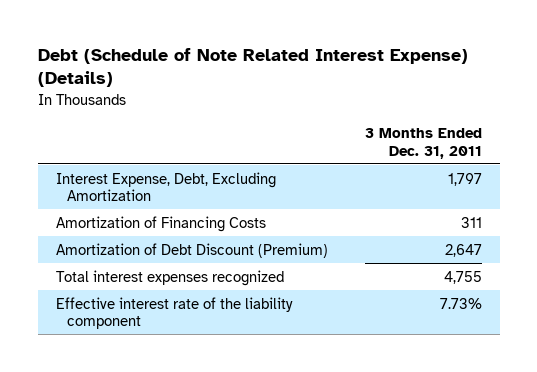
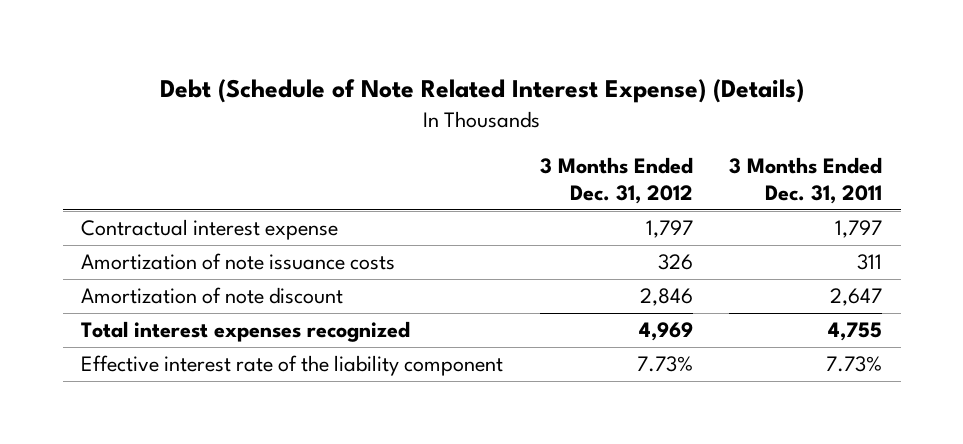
- | 3 Months Ended Dec. 31, 2011
+ | 3 Months Ended Dec. 31, 2012 | 3 Months Ended Dec. 31, 2011
- Interest Expense, Debt, Excluding Amortization | 1,797
- Amortization of Financing Costs | 311
- Amortization of Debt Discount (Premium) | 2,647
+ Contractual interest expense | 1,797 | 1,797
+ Amortization of note issuance costs | 326 | 311
+ Amortization of note discount | 2,846 | 2,647

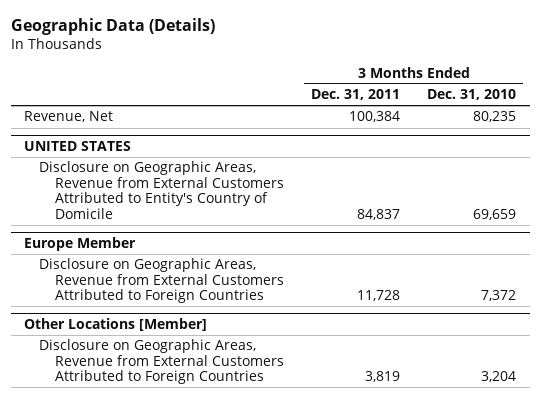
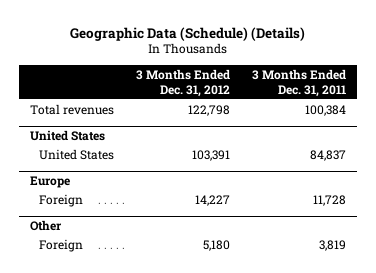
- Geographic Data (Details)
+ Geographic Data (Schedule) (Details)
- | 3 Months Ended Dec. 31, 2011 | 3 Months Ended Dec. 31, 2010
+ | 3 Months Ended Dec. 31, 2012 | 3 Months Ended Dec. 31, 2011
- Revenue, Net | 100,384 | 80,235
- UNITED STATES
- Disclosure on Geographic Areas, Revenue from External Customers Attributed to Entity's Country of Domicile | 84,837 | 69,659
- Europe Member
- Disclosure on Geographic Areas, Revenue from External Customers Attributed to Foreign Countries | 11,728 | 7,372
- Other Locations [Member]
- Disclosure on Geographic Areas, Revenue from External Customers Attributed to Foreign Countries | 3,819 | 3,204
+ Total revenues | 122,798 | 100,384
+ United States
+ United States | 103,391 | 84,837
+ Europe
+ Foreign | 14,227 | 11,728
+ Other
+ Foreign | 5,180 | 3,819

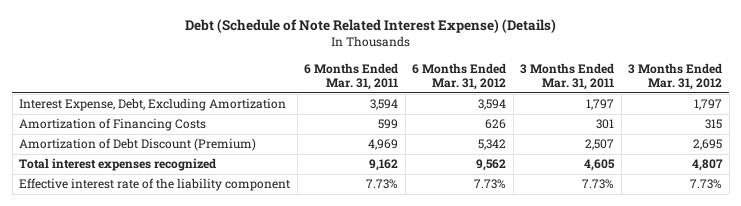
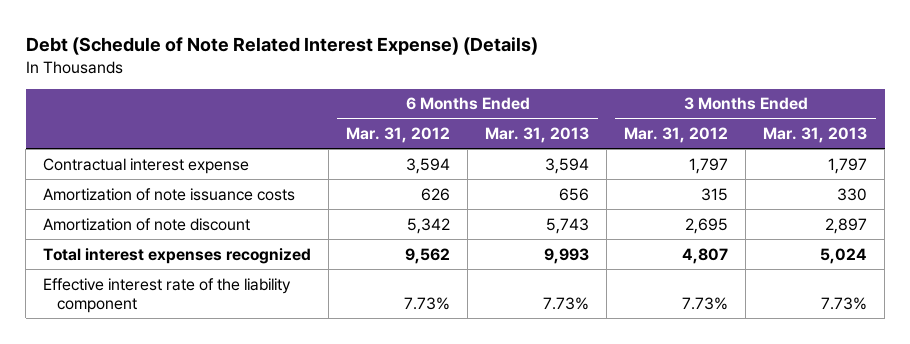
- | 6 Months Ended Mar. 31, 2011 | 6 Months Ended Mar. 31, 2012 | 3 Months Ended Mar. 31, 2011 | 3 Months Ended Mar. 31, 2012
+ | 6 Months Ended Mar. 31, 2012 | 6 Months Ended Mar. 31, 2013 | 3 Months Ended Mar. 31, 2012 | 3 Months Ended Mar. 31, 2013
- Interest Expense, Debt, Excluding Amortization | 3,594 | 3,594 | 1,797 | 1,797
- Amortization of Financing Costs | 599 | 626 | 301 | 315
- Amortization of Debt Discount (Premium) | 4,969 | 5,342 | 2,507 | 2,695
+ Contractual interest expense | 3,594 | 3,594 | 1,797 | 1,797
+ Amortization of note issuance costs | 626 | 656 | 315 | 330
+ Amortization of note discount | 5,342 | 5,743 | 2,695 | 2,897

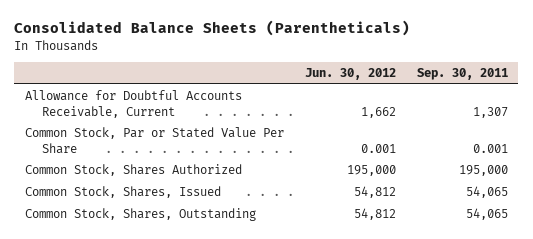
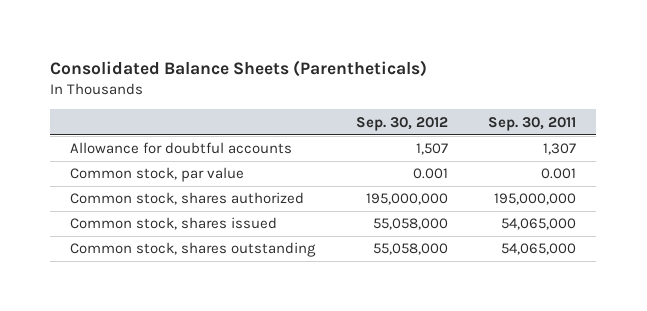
- | Jun. 30, 2012 | Sep. 30, 2011
+ | Sep. 30, 2012 | Sep. 30, 2011
- Allowance for Doubtful Accounts Receivable, Current | 1,662 | 1,307
- Common Stock, Par or Stated Value Per Share | 0.001 | 0.001
- Common Stock, Shares Authorized | 195,000 | 195,000
- Common Stock, Shares, Issued | 54,812 | 54,065
- Common Stock, Shares, Outstanding | 54,812 | 54,065
+ Allowance for doubtful accounts | 1,507 | 1,307
+ Common stock, par value | 0.001 | 0.001
+ Common stock, shares authorized | 195,000,000 | 195,000,000
+ Common stock, shares issued | 55,058,000 | 54,065,000
+ Common stock, shares outstanding | 55,058,000 | 54,065,000

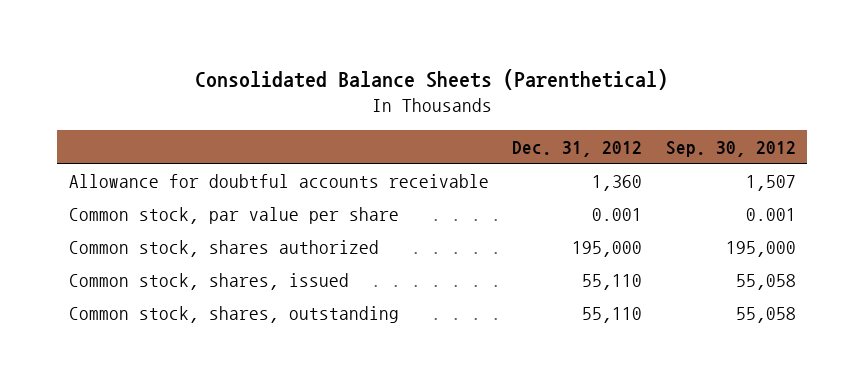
- Consolidated Balance Sheets (Parentheticals)
+ Consolidated Balance Sheets (Parenthetical)
- | Sep. 30, 2012 | Sep. 30, 2011
+ | Dec. 31, 2012 | Sep. 30, 2012
- Allowance for doubtful accounts | 1,507 | 1,307
- Common stock, par value | 0.001 | 0.001
- Common stock, shares authorized | 195,000,000 | 195,000,000
- Common stock, shares issued | 55,058,000 | 54,065,000
- Common stock, shares outstanding | 55,058,000 | 54,065,000
+ Allowance for doubtful accounts receivable | 1,360 | 1,507
+ Common stock, par value per share | 0.001 | 0.001
+ Common stock, shares authorized | 195,000 | 195,000
+ Common stock, shares, issued | 55,110 | 55,058
+ Common stock, shares, outstanding | 55,110 | 55,058

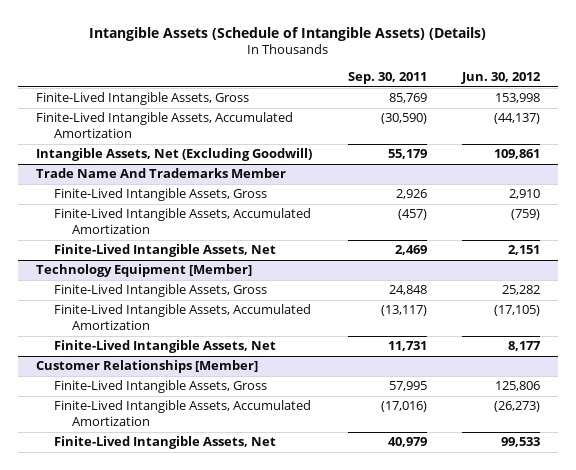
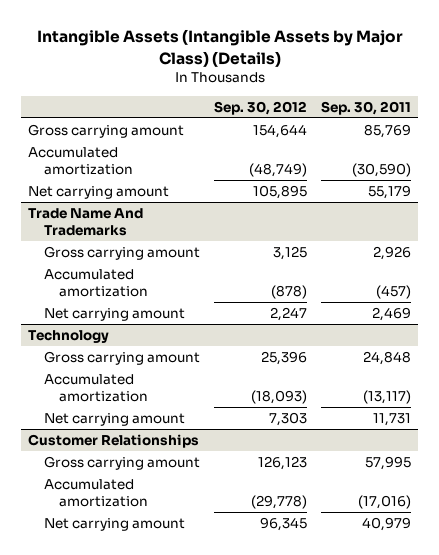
- Intangible Assets (Schedule of Intangible Assets) (Details)
+ Intangible Assets (Intangible Assets by Major Class) (Details)
- | Sep. 30, 2011 | Jun. 30, 2012
+ | Sep. 30, 2012 | Sep. 30, 2011
- Finite-Lived Intangible Assets, Gross | 85,769 | 153,998
- Finite-Lived Intangible Assets, Accumulated Amortization | (30,590) | (44,137)
- Intangible Assets, Net (Excluding Goodwill) | 55,179 | 109,861
- Trade Name And Trademarks Member
- Finite-Lived Intangible Assets, Gross | 2,926 | 2,910
- Finite-Lived Intangible Assets, Accumulated Amortization | (457) | (759)
- Finite-Lived Intangible Assets, Net | 2,469 | 2,151
- Technology Equipment [Member]
- Finite-Lived Intangible Assets, Gross | 24,848 | 25,282
- Finite-Lived Intangible Assets, Accumulated Amortization | (13,117) | (17,105)
- Finite-Lived Intangible Assets, Net | 11,731 | 8,177
- Customer Relationships [Member]
- Finite-Lived Intangible Assets, Gross | 57,995 | 125,806
- Finite-Lived Intangible Assets, Accumulated Amortization | (17,016) | (26,273)
- Finite-Lived Intangible Assets, Net | 40,979 | 99,533
+ Gross carrying amount | 154,644 | 85,769
+ Accumulated amortization | (48,749) | (30,590)
+ Net carrying amount | 105,895 | 55,179
+ Trade Name And Trademarks
+ Gross carrying amount | 3,125 | 2,926
+ Accumulated amortization | (878) | (457)
+ Net carrying amount | 2,247 | 2,469
+ Technology
+ Gross carrying amount | 25,396 | 24,848
+ Accumulated amortization | (18,093) | (13,117)
+ Net carrying amount | 7,303 | 11,731
+ Customer Relationships
+ Gross carrying amount | 126,123 | 57,995
+ Accumulated amortization | (29,778) | (17,016)
+ Net carrying amount | 96,345 | 40,979

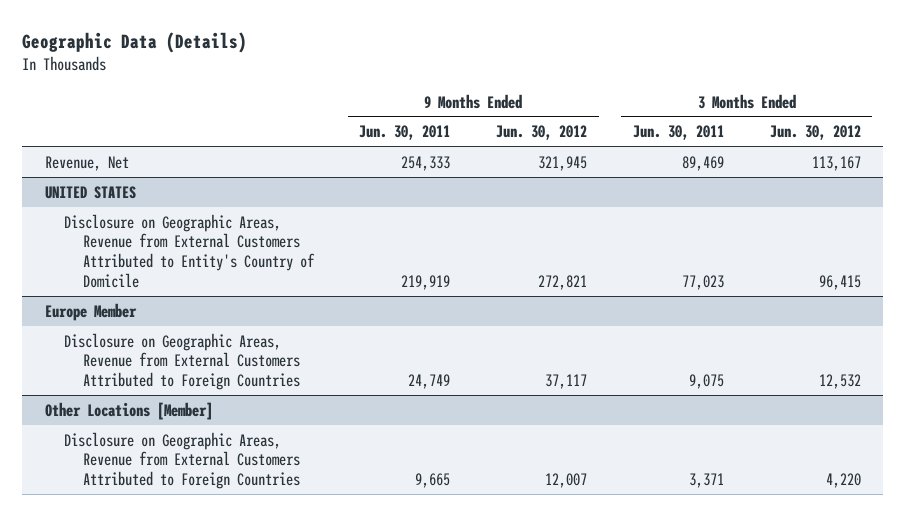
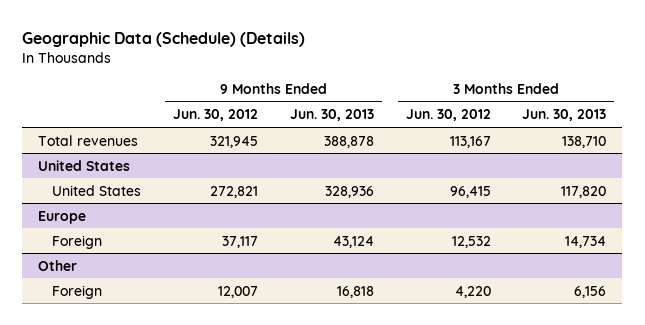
- Geographic Data (Details)
+ Geographic Data (Schedule) (Details)
- | 9 Months Ended Jun. 30, 2011 | 9 Months Ended Jun. 30, 2012 | 3 Months Ended Jun. 30, 2011 | 3 Months Ended Jun. 30, 2012
+ | 9 Months Ended Jun. 30, 2012 | 9 Months Ended Jun. 30, 2013 | 3 Months Ended Jun. 30, 2012 | 3 Months Ended Jun. 30, 2013
- Revenue, Net | 254,333 | 321,945 | 89,469 | 113,167
- UNITED STATES
- Disclosure on Geographic Areas, Revenue from External Customers Attributed to Entity's Country of Domicile | 219,919 | 272,821 | 77,023 | 96,415
- Europe Member
- Disclosure on Geographic Areas, Revenue from External Customers Attributed to Foreign Countries | 24,749 | 37,117 | 9,075 | 12,532
- Other Locations [Member]
- Disclosure on Geographic Areas, Revenue from External Customers Attributed to Foreign Countries | 9,665 | 12,007 | 3,371 | 4,220
+ Total revenues | 321,945 | 388,878 | 113,167 | 138,710
+ United States
+ United States | 272,821 | 328,936 | 96,415 | 117,820
+ Europe
+ Foreign | 37,117 | 43,124 | 12,532 | 14,734
+ Other
+ Foreign | 12,007 | 16,818 | 4,220 | 6,156

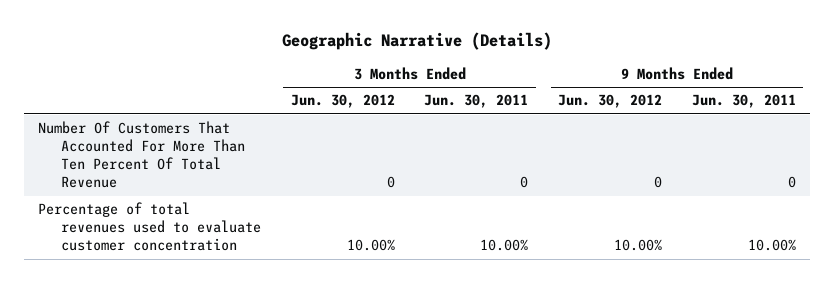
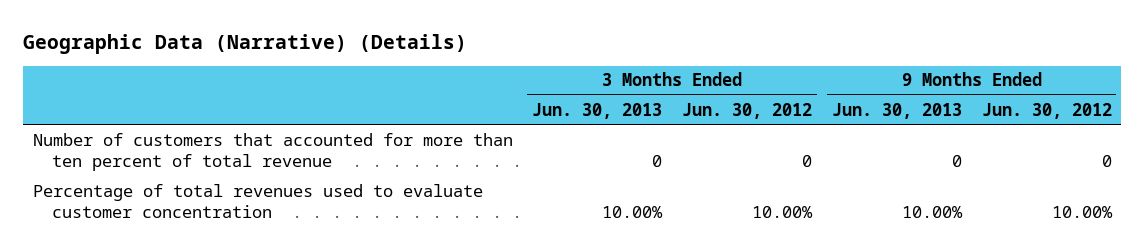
- Geographic Narrative (Details)
+ Geographic Data (Narrative) (Details)
- | 3 Months Ended Jun. 30, 2012 | 3 Months Ended Jun. 30, 2011 | 9 Months Ended Jun. 30, 2012 | 9 Months Ended Jun. 30, 2011
+ | 3 Months Ended Jun. 30, 2013 | 3 Months Ended Jun. 30, 2012 | 9 Months Ended Jun. 30, 2013 | 9 Months Ended Jun. 30, 2012
- Number Of Customers That Accounted For More Than Ten Percent Of Total Revenue | 0 | 0 | 0 | 0
+ Number of customers that accounted for more than ten percent of total revenue | 0 | 0 | 0 | 0

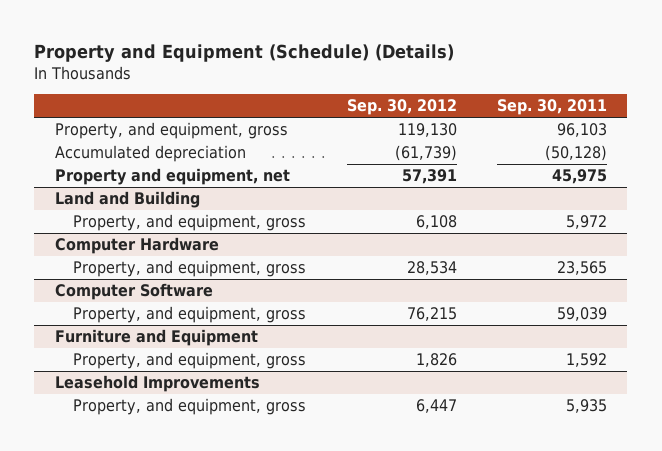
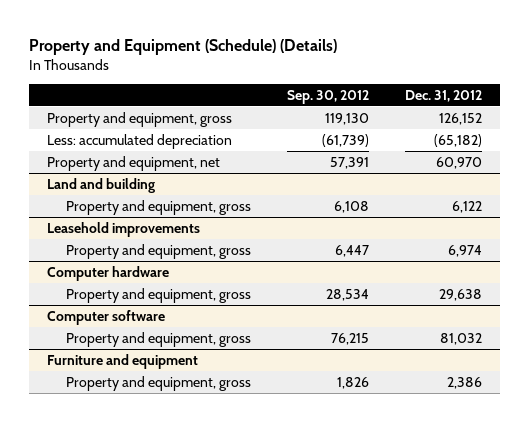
- | Sep. 30, 2012 | Sep. 30, 2011
+ | Sep. 30, 2012 | Dec. 31, 2012
- Property, and equipment, gross | 119,130 | 96,103
- Accumulated depreciation | (61,739) | (50,128)
+ Property and equipment, gross | 119,130 | 126,152
+ Less: accumulated depreciation | (61,739) | (65,182)
- Land and Building
- Property, and equipment, gross | 6,108 | 5,972
- Computer Hardware
- Property, and equipment, gross | 28,534 | 23,565
- Computer Software
- Property, and equipment, gross | 76,215 | 59,039
- Furniture and Equipment
- Property, and equipment, gross | 1,826 | 1,592
- Leasehold Improvements
- Property, and equipment, gross | 6,447 | 5,935
+ Land and building
+ Property and equipment, gross | 6,108 | 6,122
+ Leasehold improvements
+ Property and equipment, gross | 6,447 | 6,974
+ Computer hardware
+ Property and equipment, gross | 28,534 | 29,638
+ Computer software
+ Property and equipment, gross | 76,215 | 81,032
+ Furniture and equipment
+ Property and equipment, gross | 1,826 | 2,386

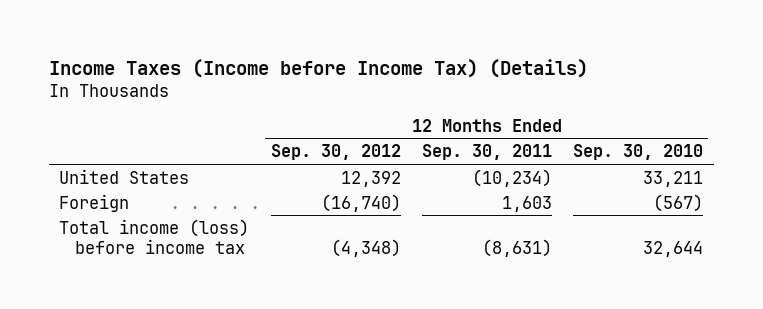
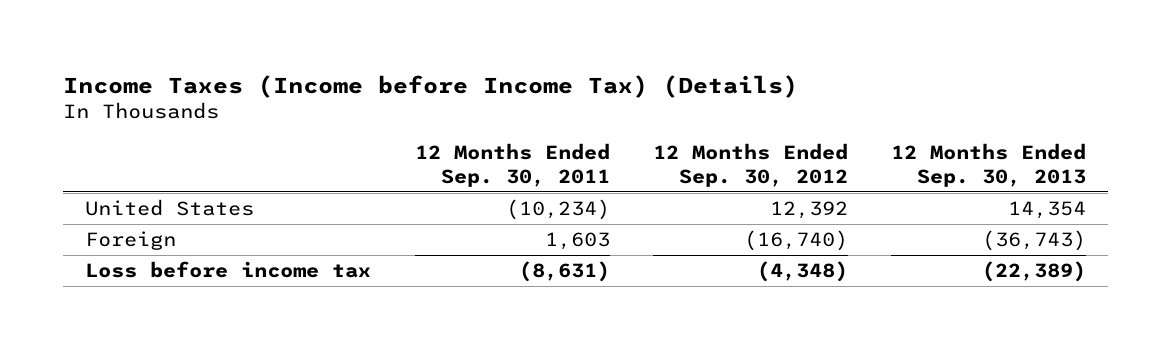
- | 12 Months Ended Sep. 30, 2012 | 12 Months Ended Sep. 30, 2011 | 12 Months Ended Sep. 30, 2010
+ | 12 Months Ended Sep. 30, 2011 | 12 Months Ended Sep. 30, 2012 | 12 Months Ended Sep. 30, 2013
- Total income (loss) before income tax | (4,348) | (8,631) | 32,644
+ Loss before income tax | (8,631) | (4,348) | (22,389)

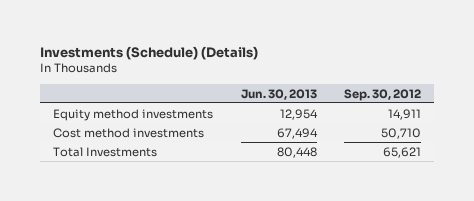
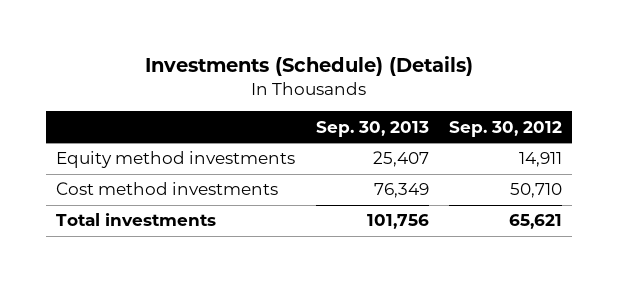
- | Jun. 30, 2013 | Sep. 30, 2012
+ | Sep. 30, 2013 | Sep. 30, 2012
- Total Investments | 80,448 | 65,621
+ Total investments | 101,756 | 65,621

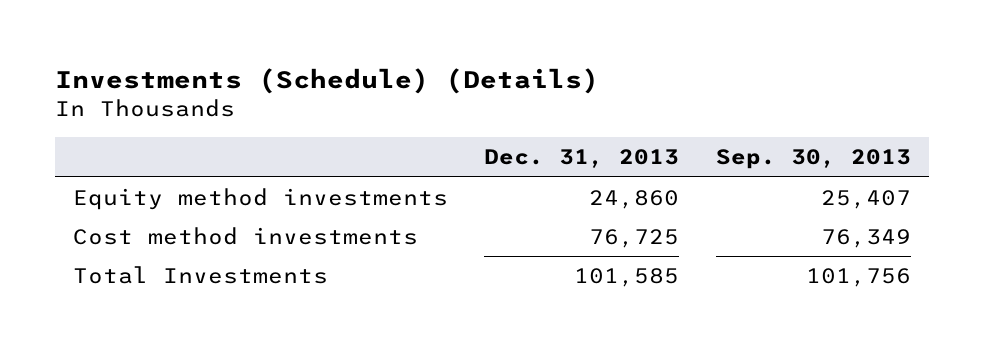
- | Sep. 30, 2013 | Sep. 30, 2012
+ | Dec. 31, 2013 | Sep. 30, 2013
- Total investments | 101,756 | 65,621
+ Total Investments | 101,585 | 101,756

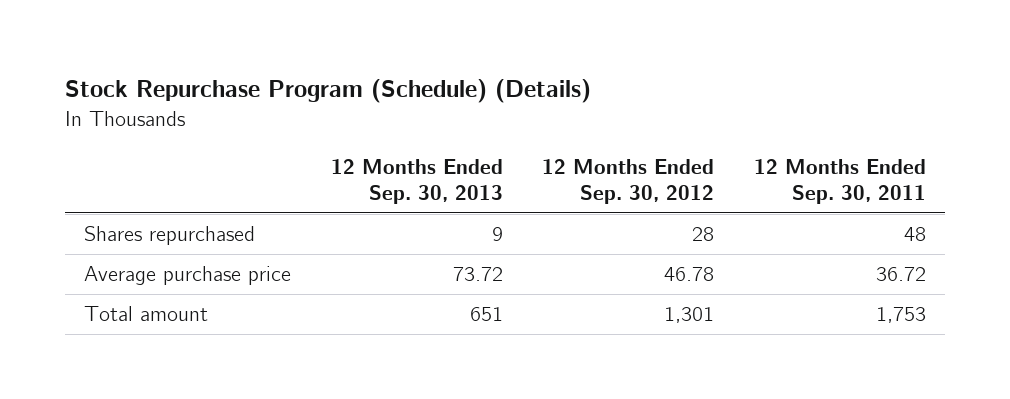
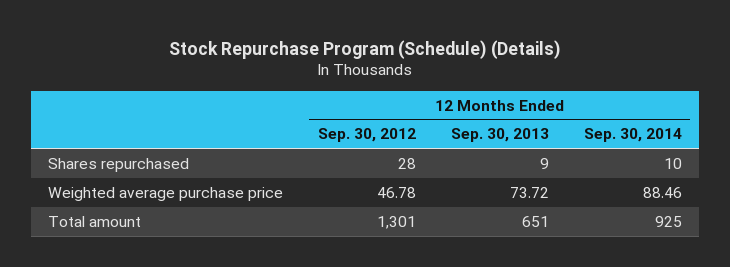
- | 12 Months Ended Sep. 30, 2013 | 12 Months Ended Sep. 30, 2012 | 12 Months Ended Sep. 30, 2011
+ | 12 Months Ended Sep. 30, 2012 | 12 Months Ended Sep. 30, 2013 | 12 Months Ended Sep. 30, 2014
- Average purchase price | 73.72 | 46.78 | 36.72
+ Weighted average purchase price | 46.78 | 73.72 | 88.46

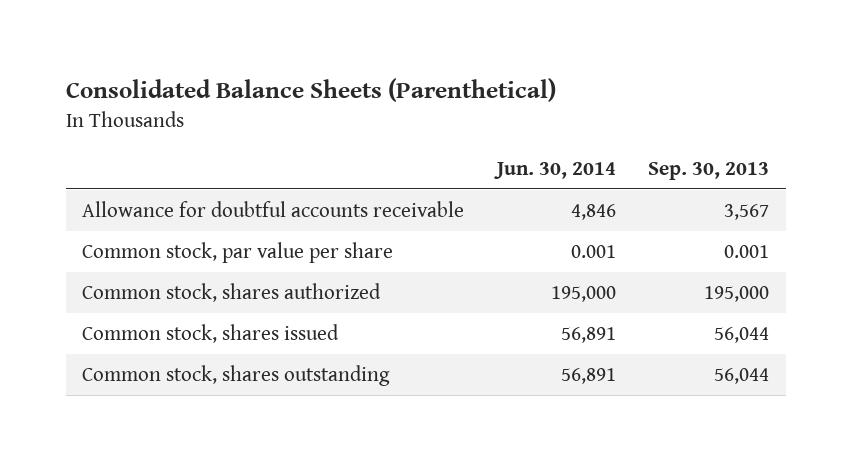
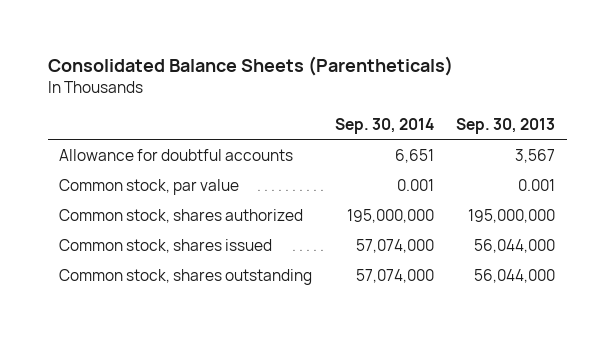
- Consolidated Balance Sheets (Parenthetical)
+ Consolidated Balance Sheets (Parentheticals)
- | Jun. 30, 2014 | Sep. 30, 2013
+ | Sep. 30, 2014 | Sep. 30, 2013
- Allowance for doubtful accounts receivable | 4,846 | 3,567
- Common stock, par value per share | 0.001 | 0.001
- Common stock, shares authorized | 195,000 | 195,000
- Common stock, shares issued | 56,891 | 56,044
- Common stock, shares outstanding | 56,891 | 56,044
+ Allowance for doubtful accounts | 6,651 | 3,567
+ Common stock, par value | 0.001 | 0.001
+ Common stock, shares authorized | 195,000,000 | 195,000,000
+ Common stock, shares issued | 57,074,000 | 56,044,000
+ Common stock, shares outstanding | 57,074,000 | 56,044,000

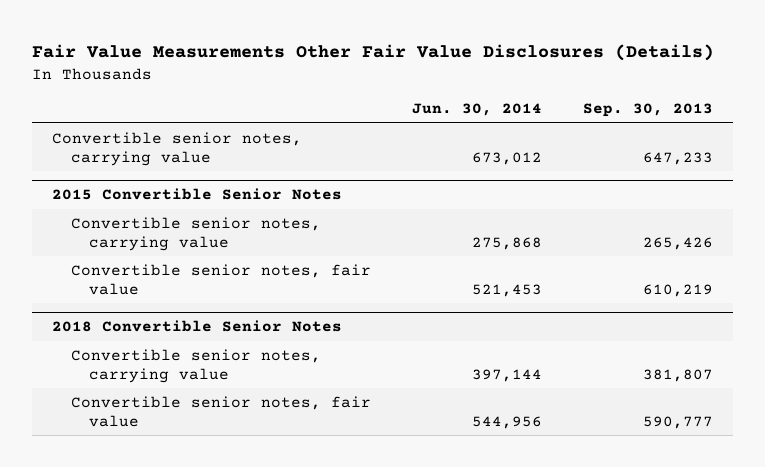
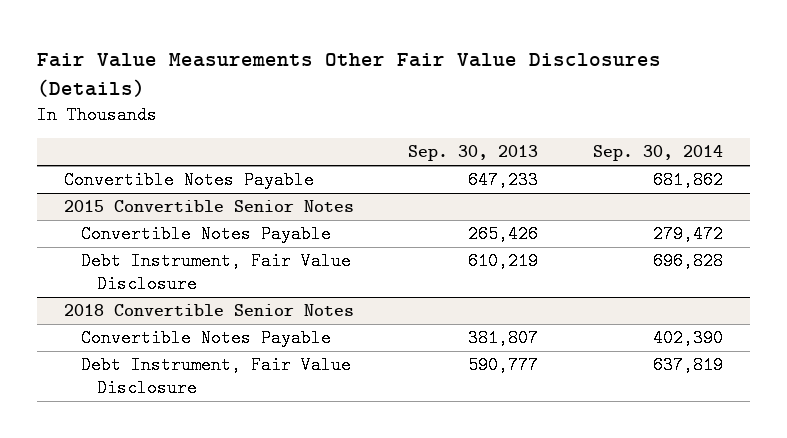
- | Jun. 30, 2014 | Sep. 30, 2013
+ | Sep. 30, 2013 | Sep. 30, 2014
- Convertible senior notes, carrying value | 673,012 | 647,233
+ Convertible Notes Payable | 647,233 | 681,862
@ 2015 Convertible Senior Notes
- Convertible senior notes, carrying value | 275,868 | 265,426
- Convertible senior notes, fair value | 521,453 | 610,219
+ Convertible Notes Payable | 265,426 | 279,472
+ Debt Instrument, Fair Value Disclosure | 610,219 | 696,828
@ 2018 Convertible Senior Notes
- Convertible senior notes, carrying value | 397,144 | 381,807
- Convertible senior notes, fair value | 544,956 | 590,777
+ Convertible Notes Payable | 381,807 | 402,390
+ Debt Instrument, Fair Value Disclosure | 590,777 | 637,819

